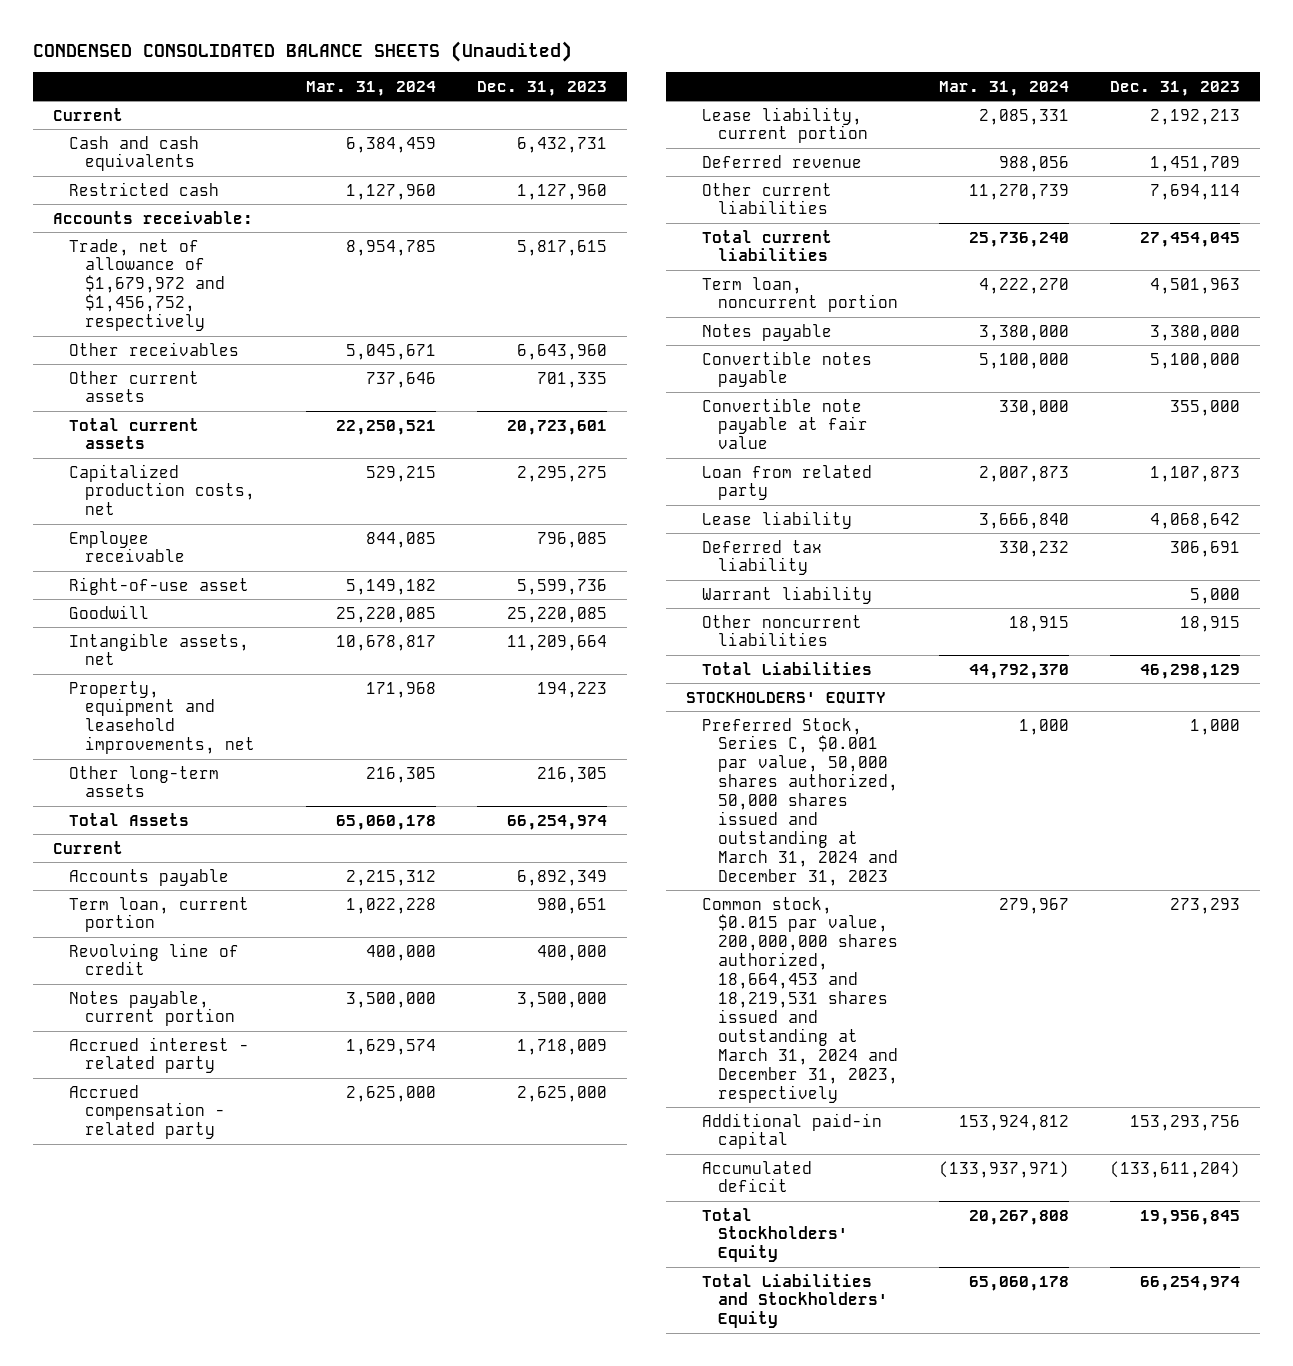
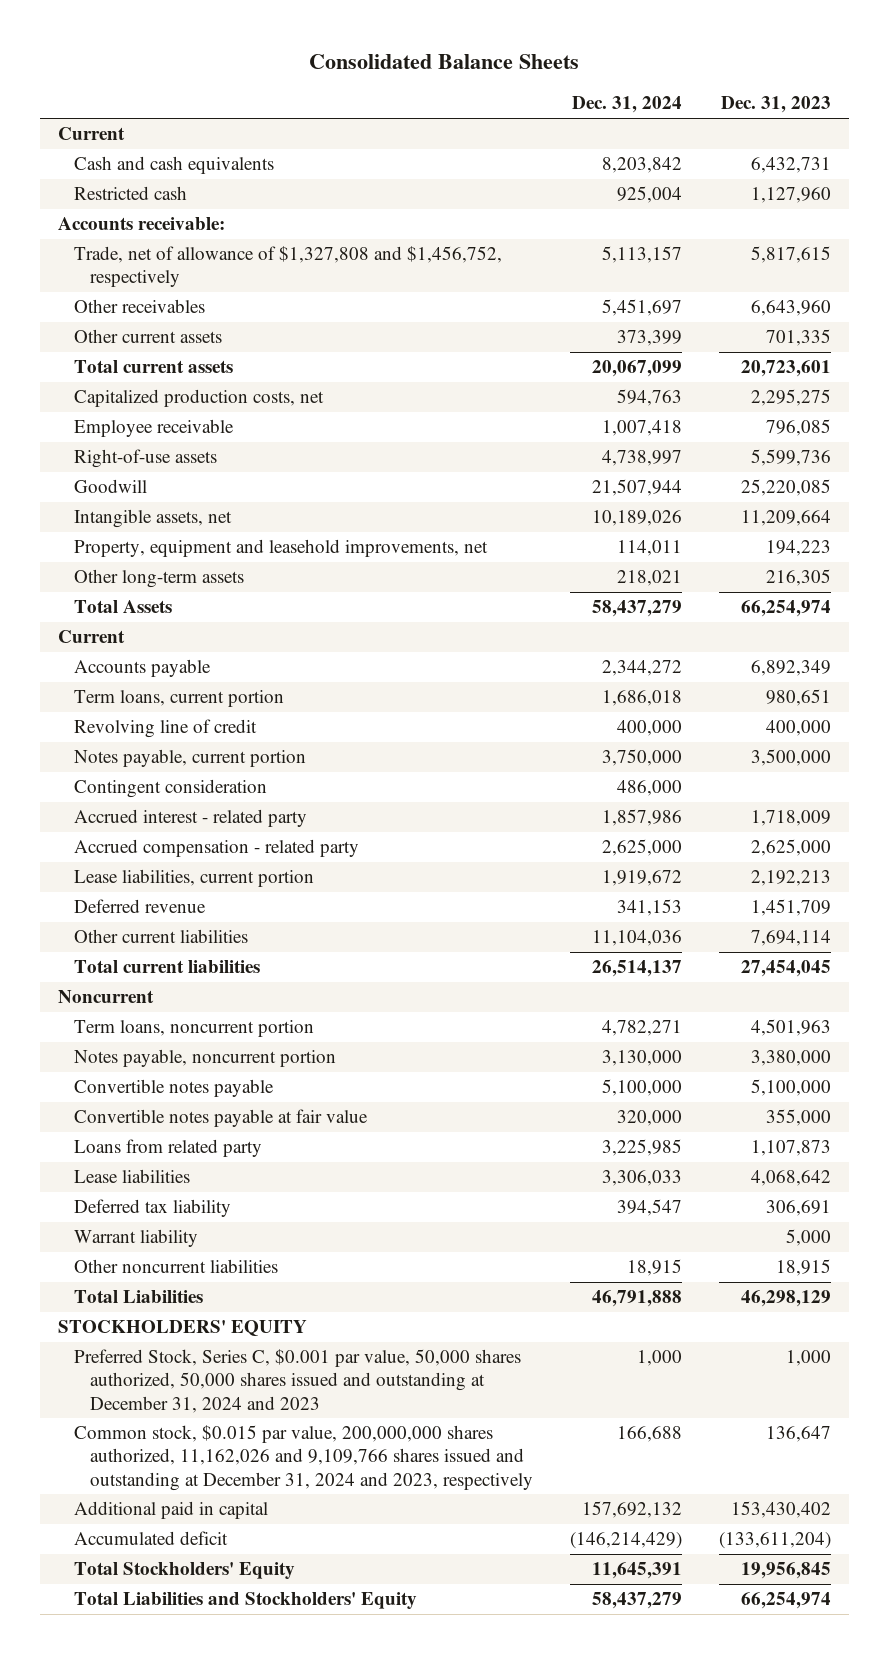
- CONDENSED CONSOLIDATED BALANCE SHEETS (Unaudited)
+ Consolidated Balance Sheets
- | Mar. 31, 2024 | Dec. 31, 2023
+ | Dec. 31, 2024 | Dec. 31, 2023
- Trade, net of allowance of $1,679,972 and $1,456,752, respectively | 8,954,785 | 5,817,615
+ Trade, net of allowance of $1,327,808 and $1,456,752, respectively | 5,113,157 | 5,817,615
- Right-of-use asset | 5,149,182 | 5,599,736
+ Right-of-use assets | 4,738,997 | 5,599,736
- Term loan, current portion | 1,022,228 | 980,651
+ Term loans, current portion | 1,686,018 | 980,651
+ Contingent consideration | 486,000 |
- Lease liability, current portion | 2,085,331 | 2,192,213
+ Lease liabilities, current portion | 1,919,672 | 2,192,213
- Term loan, noncurrent portion | 4,222,270 | 4,501,963
- Notes payable | 3,380,000 | 3,380,000
+ Noncurrent
+ Term loans, noncurrent portion | 4,782,271 | 4,501,963
+ Notes payable, noncurrent portion | 3,130,000 | 3,380,000
- Convertible note payable at fair value | 330,000 | 355,000
- Loan from related party | 2,007,873 | 1,107,873
- Lease liability | 3,666,840 | 4,068,642
+ Convertible notes payable at fair value | 320,000 | 355,000
+ Loans from related party | 3,225,985 | 1,107,873
+ Lease liabilities | 3,306,033 | 4,068,642
- Preferred Stock, Series C, $0.001 par value, 50,000 shares authorized, 50,000 shares issued and outstanding at March 31, 2024 and December 31, 2023 | 1,000 | 1,000
- Common stock, $0.015 par value, 200,000,000 shares authorized, 18,664,453 and 18,219,531 shares issued and outstanding at March 31, 2024 and December 31, 2023, respectively | 279,967 | 273,293
- Additional paid-in capital | 153,924,812 | 153,293,756
+ Preferred Stock, Series C, $0.001 par value, 50,000 shares authorized, 50,000 shares issued and outstanding at December 31, 2024 and 2023 | 1,000 | 1,000
+ Common stock, $0.015 par value, 200,000,000 shares authorized, 11,162,026 and 9,109,766 shares issued and outstanding at December 31, 2024 and 2023, respectively | 166,688 | 136,647
+ Additional paid in capital | 157,692,132 | 153,430,402

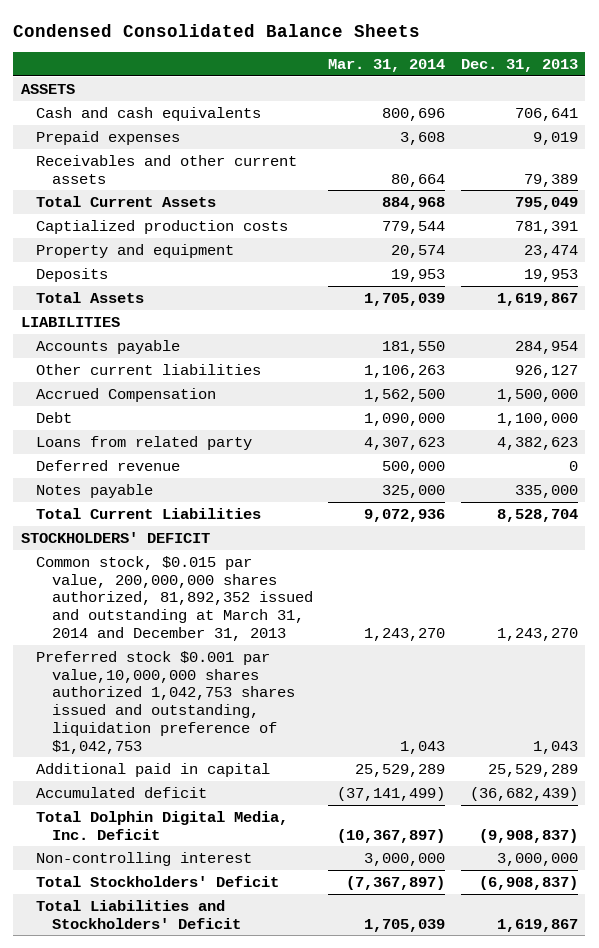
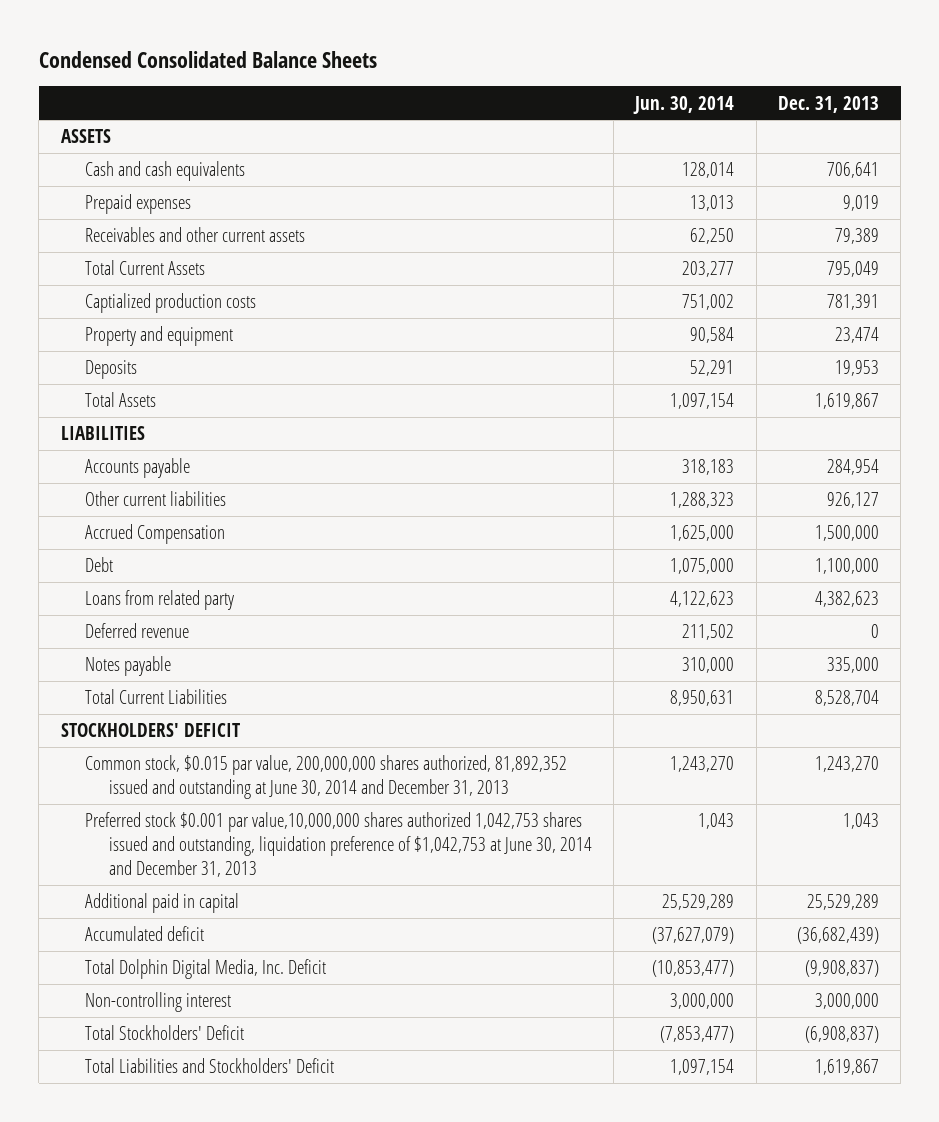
- | Mar. 31, 2014 | Dec. 31, 2013
+ | Jun. 30, 2014 | Dec. 31, 2013
- Common stock, $0.015 par value, 200,000,000 shares authorized, 81,892,352 issued and outstanding at March 31, 2014 and December 31, 2013 | 1,243,270 | 1,243,270
- Preferred stock $0.001 par value,10,000,000 shares authorized 1,042,753 shares issued and outstanding, liquidation preference of $1,042,753 | 1,043 | 1,043
+ Common stock, $0.015 par value, 200,000,000 shares authorized, 81,892,352 issued and outstanding at June 30, 2014 and December 31, 2013 | 1,243,270 | 1,243,270
+ Preferred stock $0.001 par value,10,000,000 shares authorized 1,042,753 shares issued and outstanding, liquidation preference of $1,042,753 at June 30, 2014 and December 31, 2013 | 1,043 | 1,043

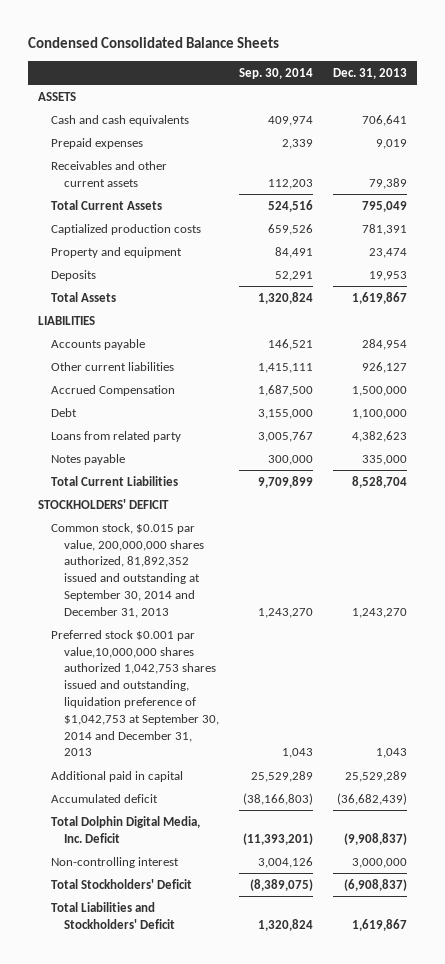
- | Jun. 30, 2014 | Dec. 31, 2013
+ | Sep. 30, 2014 | Dec. 31, 2013
- Deferred revenue | 211,502 | 0
- Common stock, $0.015 par value, 200,000,000 shares authorized, 81,892,352 issued and outstanding at June 30, 2014 and December 31, 2013 | 1,243,270 | 1,243,270
- Preferred stock $0.001 par value,10,000,000 shares authorized 1,042,753 shares issued and outstanding, liquidation preference of $1,042,753 at June 30, 2014 and December 31, 2013 | 1,043 | 1,043
+ Common stock, $0.015 par value, 200,000,000 shares authorized, 81,892,352 issued and outstanding at September 30, 2014 and December 31, 2013 | 1,243,270 | 1,243,270
+ Preferred stock $0.001 par value,10,000,000 shares authorized 1,042,753 shares issued and outstanding, liquidation preference of $1,042,753 at September 30, 2014 and December 31, 2013 | 1,043 | 1,043

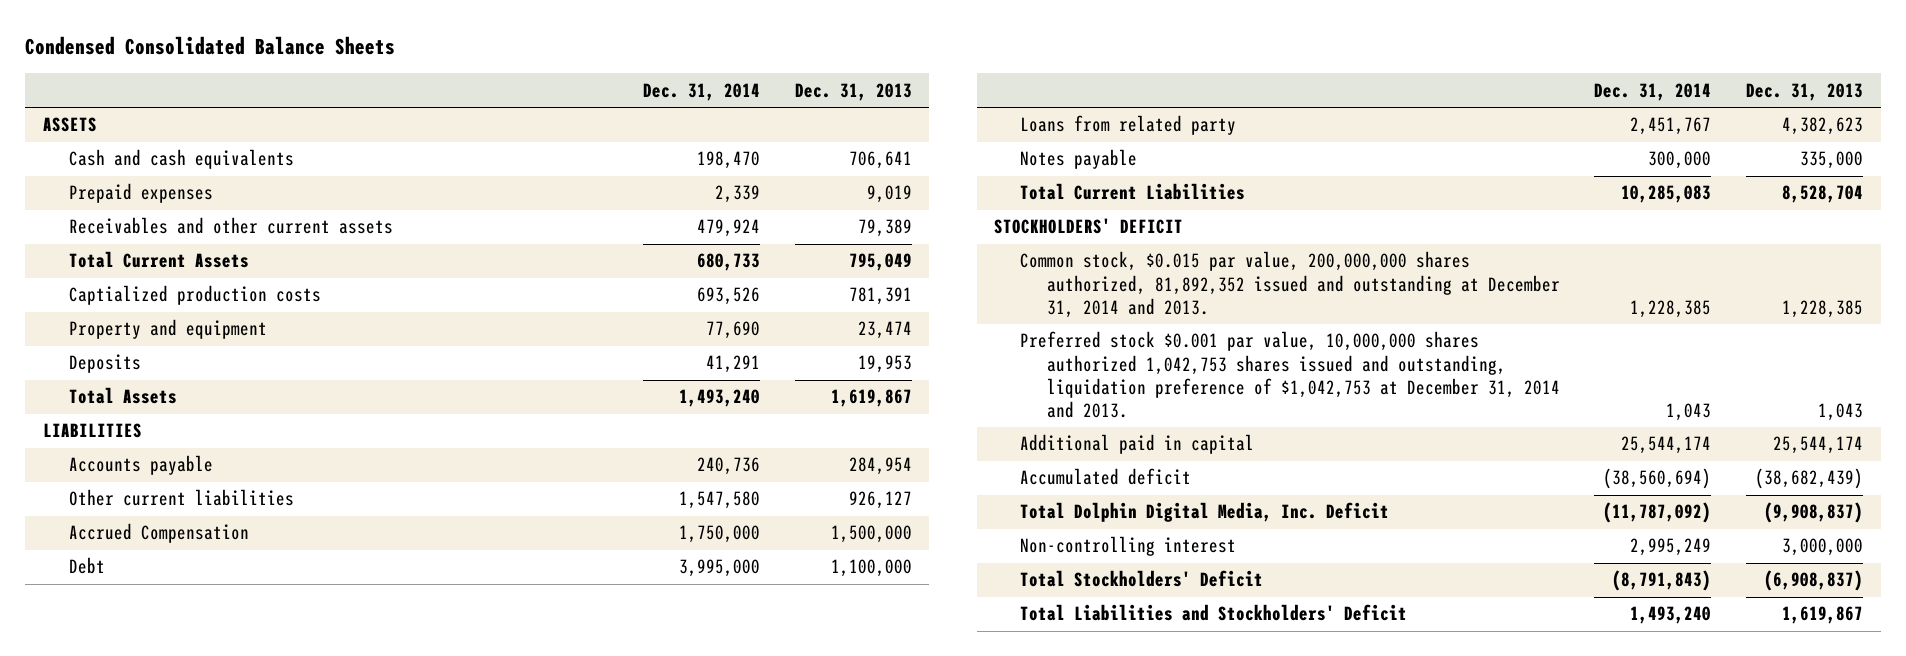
- | Sep. 30, 2014 | Dec. 31, 2013
+ | Dec. 31, 2014 | Dec. 31, 2013
- Common stock, $0.015 par value, 200,000,000 shares authorized, 81,892,352 issued and outstanding at September 30, 2014 and December 31, 2013 | 1,243,270 | 1,243,270
- Preferred stock $0.001 par value,10,000,000 shares authorized 1,042,753 shares issued and outstanding, liquidation preference of $1,042,753 at September 30, 2014 and December 31, 2013 | 1,043 | 1,043
- Additional paid in capital | 25,529,289 | 25,529,289
- Accumulated deficit | (38,166,803) | (36,682,439)
+ Common stock, $0.015 par value, 200,000,000 shares authorized, 81,892,352 issued and outstanding at December 31, 2014 and 2013. | 1,228,385 | 1,228,385
+ Preferred stock $0.001 par value, 10,000,000 shares authorized 1,042,753 shares issued and outstanding, liquidation preference of $1,042,753 at December 31, 2014 and 2013. | 1,043 | 1,043
+ Additional paid in capital | 25,544,174 | 25,544,174
+ Accumulated deficit | (38,560,694) | (38,682,439)

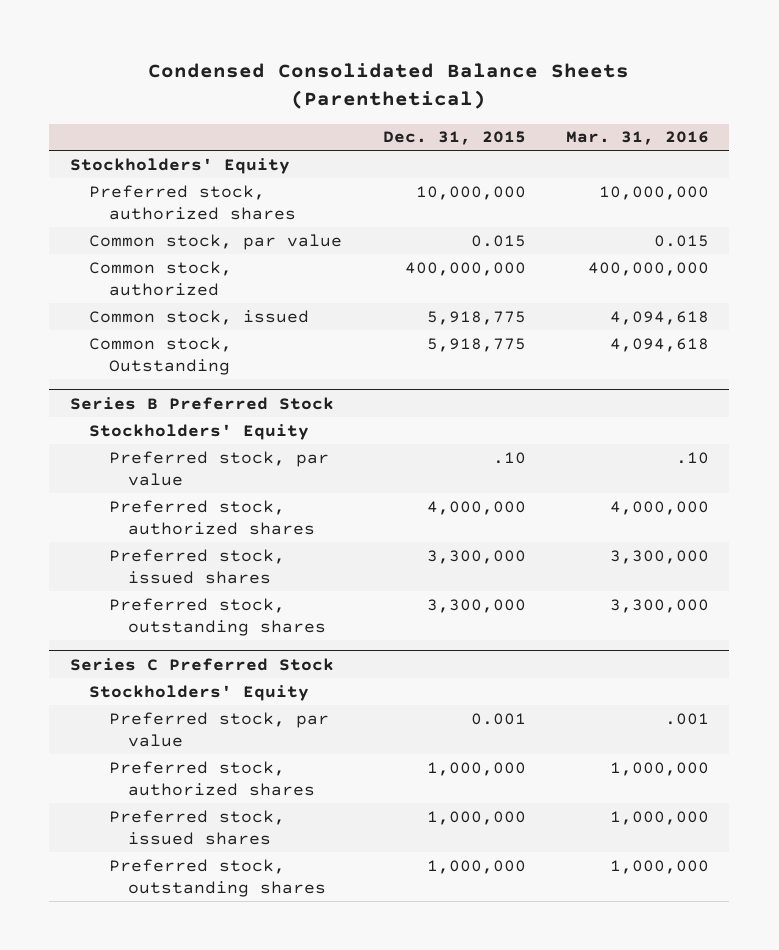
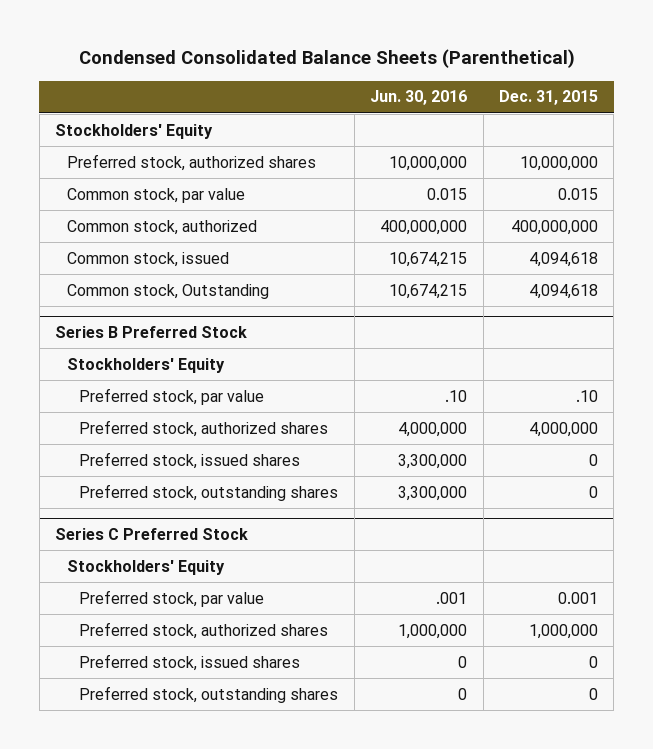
- | Dec. 31, 2015 | Mar. 31, 2016
+ | Jun. 30, 2016 | Dec. 31, 2015
- Common stock, issued | 5,918,775 | 4,094,618
- Common stock, Outstanding | 5,918,775 | 4,094,618
+ Common stock, issued | 10,674,215 | 4,094,618
+ Common stock, Outstanding | 10,674,215 | 4,094,618
@ Series B Preferred Stock
- Preferred stock, issued shares | 3,300,000 | 3,300,000
- Preferred stock, outstanding shares | 3,300,000 | 3,300,000
+ Preferred stock, issued shares | 3,300,000 | 0
+ Preferred stock, outstanding shares | 3,300,000 | 0
@ Series C Preferred Stock
- Preferred stock, issued shares | 1,000,000 | 1,000,000
- Preferred stock, outstanding shares | 1,000,000 | 1,000,000
+ Preferred stock, issued shares | 0 | 0
+ Preferred stock, outstanding shares | 0 | 0

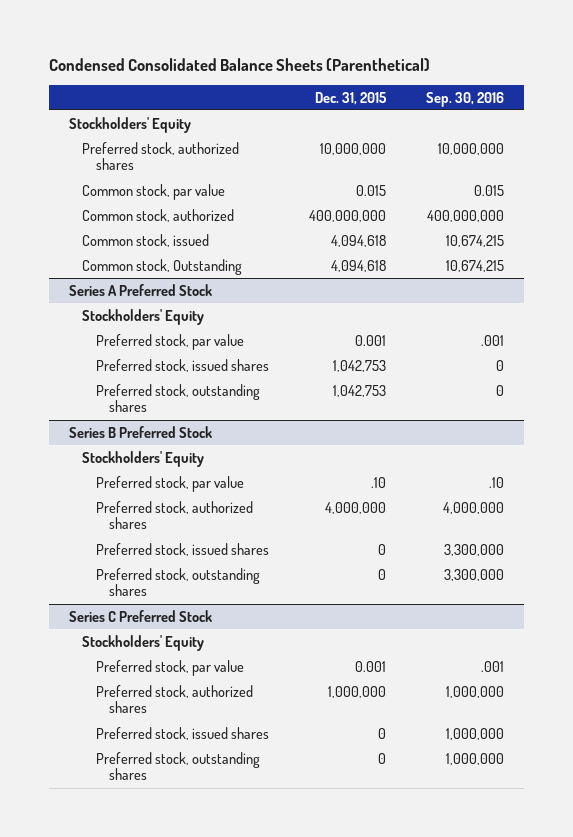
- | Jun. 30, 2016 | Dec. 31, 2015
+ | Dec. 31, 2015 | Sep. 30, 2016
+ Series A Preferred Stock
+ Stockholders' Equity
+ Preferred stock, par value | 0.001 | .001
+ Preferred stock, issued shares | 1,042,753 | 0
+ Preferred stock, outstanding shares | 1,042,753 | 0

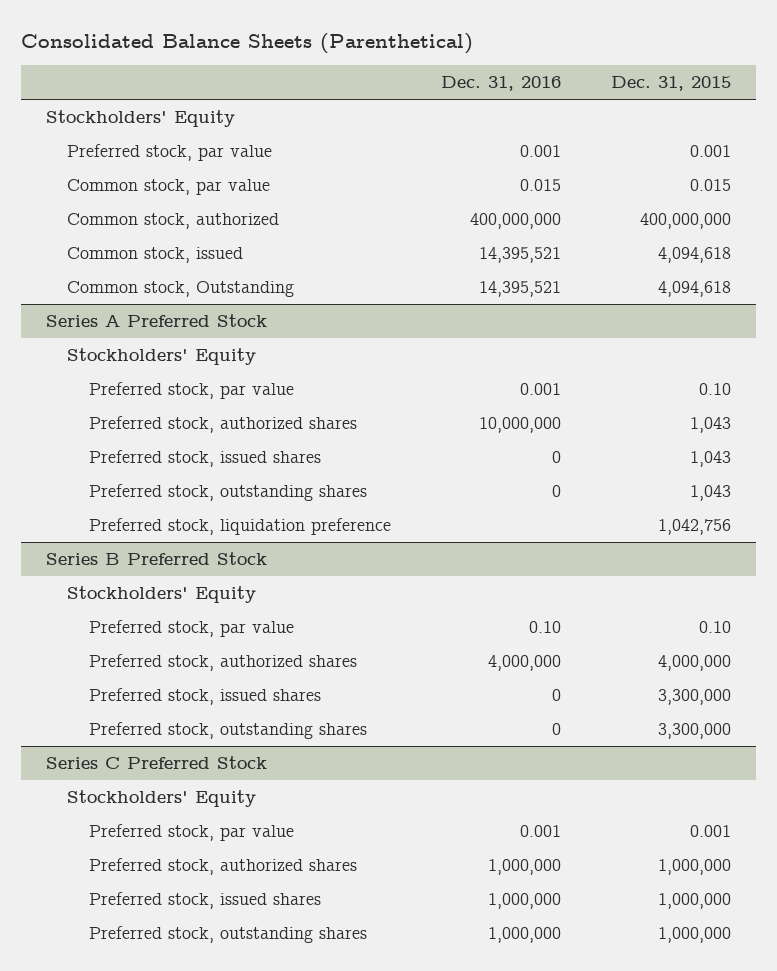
- Condensed Consolidated Balance Sheets (Parenthetical)
+ Consolidated Balance Sheets (Parenthetical)
- | Dec. 31, 2015 | Sep. 30, 2016
+ | Dec. 31, 2016 | Dec. 31, 2015
- Preferred stock, authorized shares | 10,000,000 | 10,000,000
+ Preferred stock, par value | 0.001 | 0.001
@ Series A Preferred Stock
- Preferred stock, par value | 0.001 | .001
- Preferred stock, issued shares | 1,042,753 | 0
- Preferred stock, outstanding shares | 1,042,753 | 0
+ Preferred stock, par value | 0.001 | 0.10
+ Preferred stock, authorized shares | 10,000,000 | 1,043
+ Preferred stock, issued shares | 0 | 1,043
+ Preferred stock, outstanding shares | 0 | 1,043
+ Preferred stock, liquidation preference | | 1,042,756
@ Series B Preferred Stock
- Preferred stock, par value | .10 | .10
+ Preferred stock, par value | 0.10 | 0.10
- Preferred stock, issued shares | 0 | 3,300,000
- Preferred stock, outstanding shares | 0 | 3,300,000
+ Preferred stock, issued shares | 0 | 3,300,000
+ Preferred stock, outstanding shares | 0 | 3,300,000
@ Series C Preferred Stock
- Preferred stock, issued shares | 0 | 1,000,000
- Preferred stock, outstanding shares | 0 | 1,000,000
+ Preferred stock, issued shares | 1,000,000 | 1,000,000
+ Preferred stock, outstanding shares | 1,000,000 | 1,000,000

